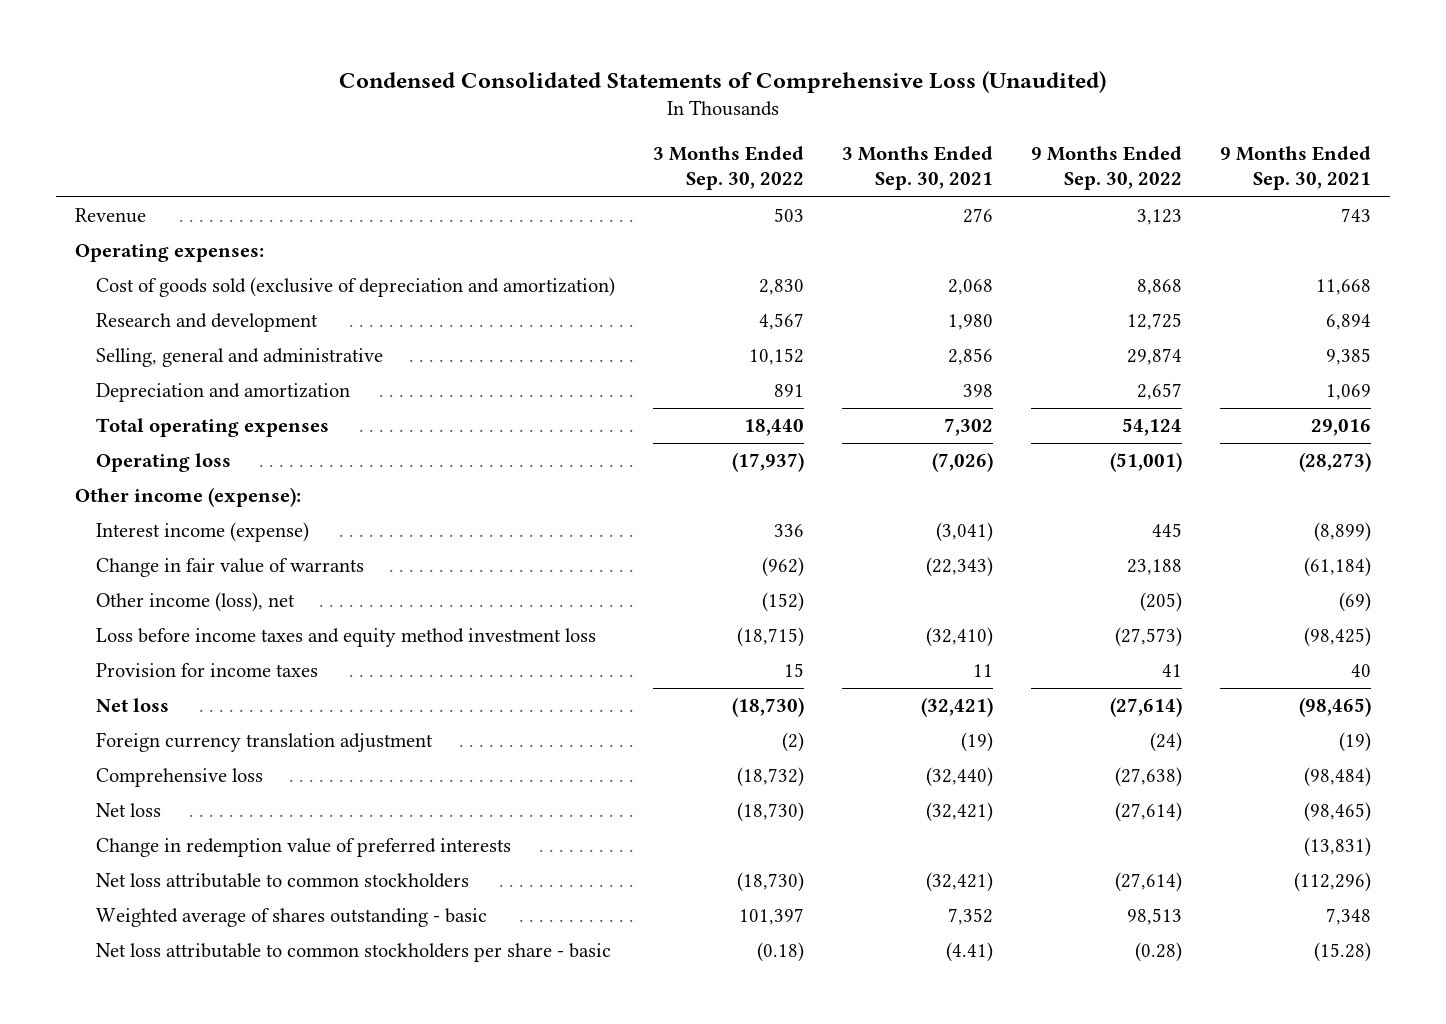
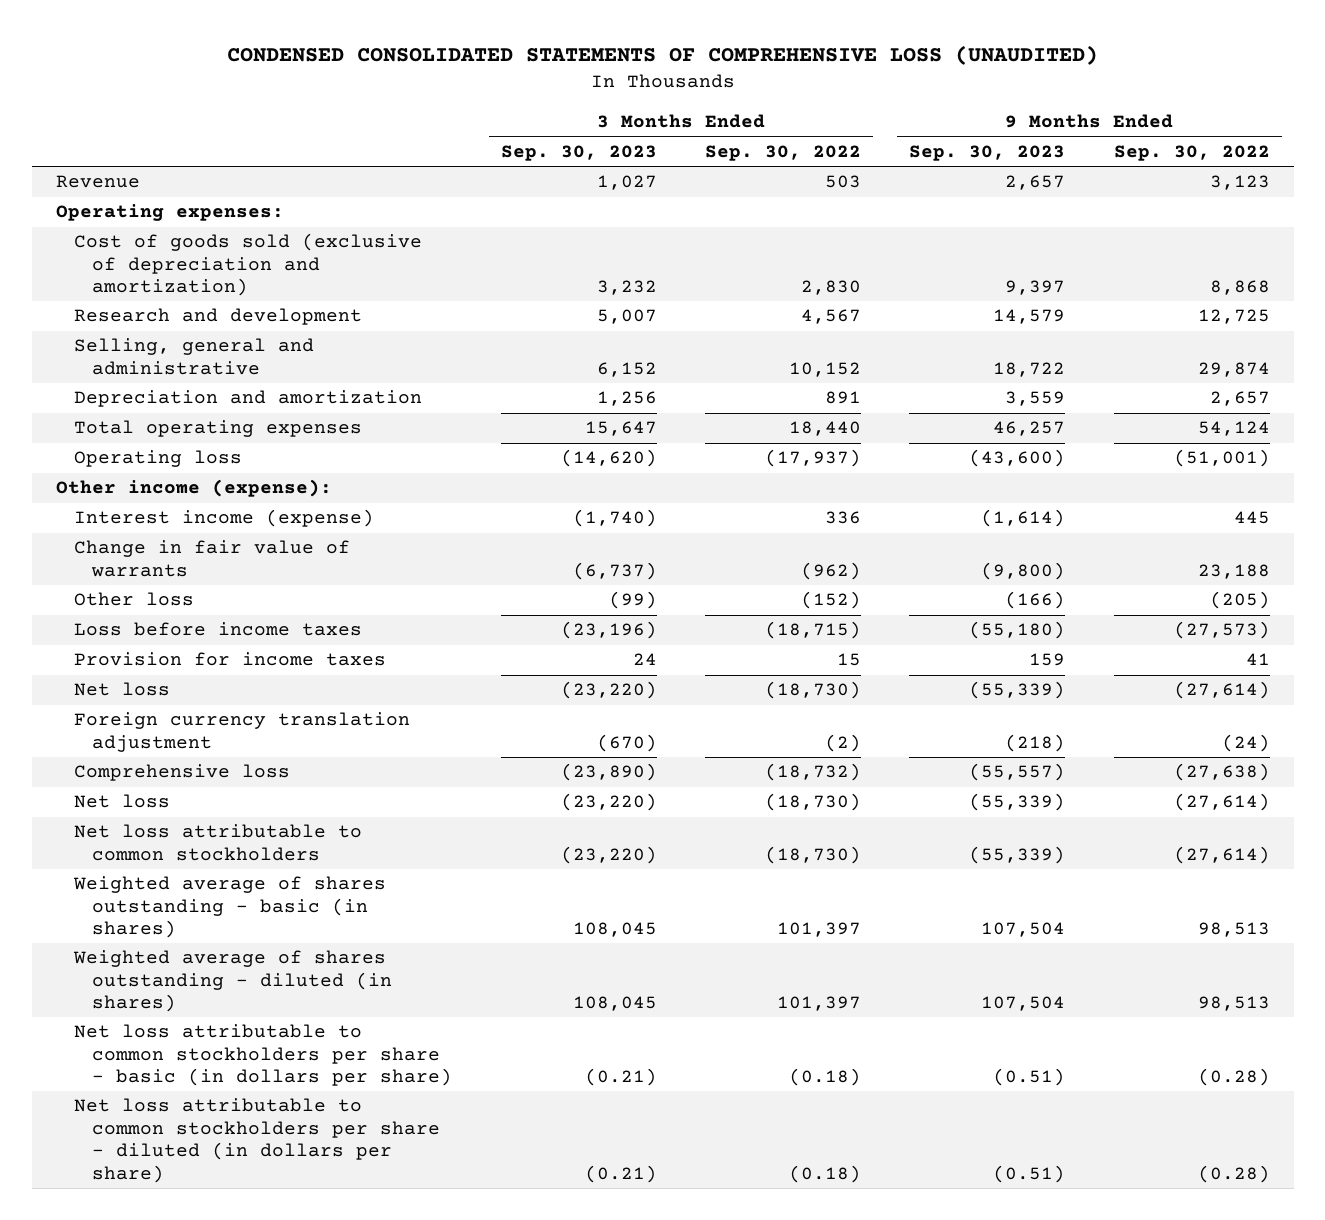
- Condensed Consolidated Statements of Comprehensive Loss (Unaudited)
+ CONDENSED CONSOLIDATED STATEMENTS OF COMPREHENSIVE LOSS (UNAUDITED)
- | 3 Months Ended Sep. 30, 2022 | 3 Months Ended Sep. 30, 2021 | 9 Months Ended Sep. 30, 2022 | 9 Months Ended Sep. 30, 2021
+ | 3 Months Ended Sep. 30, 2023 | 3 Months Ended Sep. 30, 2022 | 9 Months Ended Sep. 30, 2023 | 9 Months Ended Sep. 30, 2022
- Other income (loss), net | (152) | | (205) | (69)
- Loss before income taxes and equity method investment loss | (18,715) | (32,410) | (27,573) | (98,425)
+ Other loss | (99) | (152) | (166) | (205)
+ Loss before income taxes | (23,196) | (18,715) | (55,180) | (27,573)
- Change in redemption value of preferred interests | | | | (13,831)
- Weighted average of shares outstanding - basic | 101,397 | 7,352 | 98,513 | 7,348
- Net loss attributable to common stockholders per share - basic | (0.18) | (4.41) | (0.28) | (15.28)
+ Weighted average of shares outstanding - basic (in shares) | 108,045 | 101,397 | 107,504 | 98,513
+ Weighted average of shares outstanding - diluted (in shares) | 108,045 | 101,397 | 107,504 | 98,513
+ Net loss attributable to common stockholders per share - basic (in dollars per share) | (0.21) | (0.18) | (0.51) | (0.28)
+ Net loss attributable to common stockholders per share - diluted (in dollars per share) | (0.21) | (0.18) | (0.51) | (0.28)

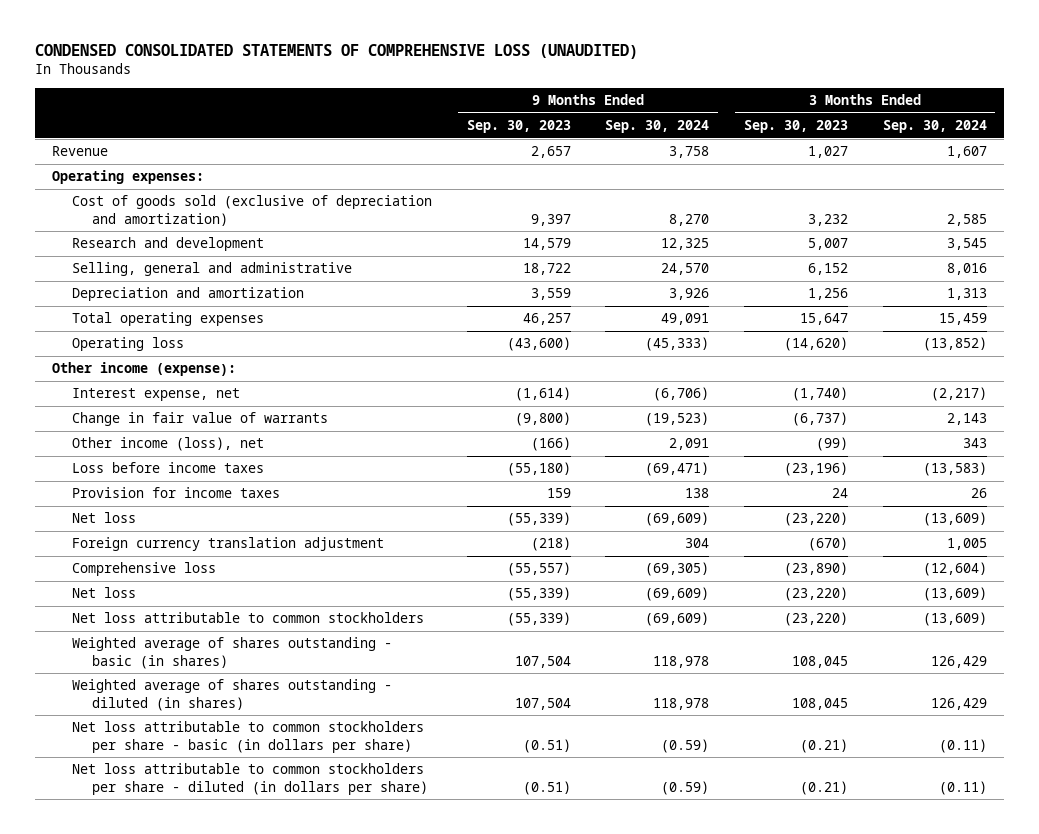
- | 3 Months Ended Sep. 30, 2023 | 3 Months Ended Sep. 30, 2022 | 9 Months Ended Sep. 30, 2023 | 9 Months Ended Sep. 30, 2022
+ | 9 Months Ended Sep. 30, 2023 | 9 Months Ended Sep. 30, 2024 | 3 Months Ended Sep. 30, 2023 | 3 Months Ended Sep. 30, 2024
- Interest income (expense) | (1,740) | 336 | (1,614) | 445
+ Interest expense, net | (1,614) | (6,706) | (1,740) | (2,217)
- Other loss | (99) | (152) | (166) | (205)
+ Other income (loss), net | (166) | 2,091 | (99) | 343

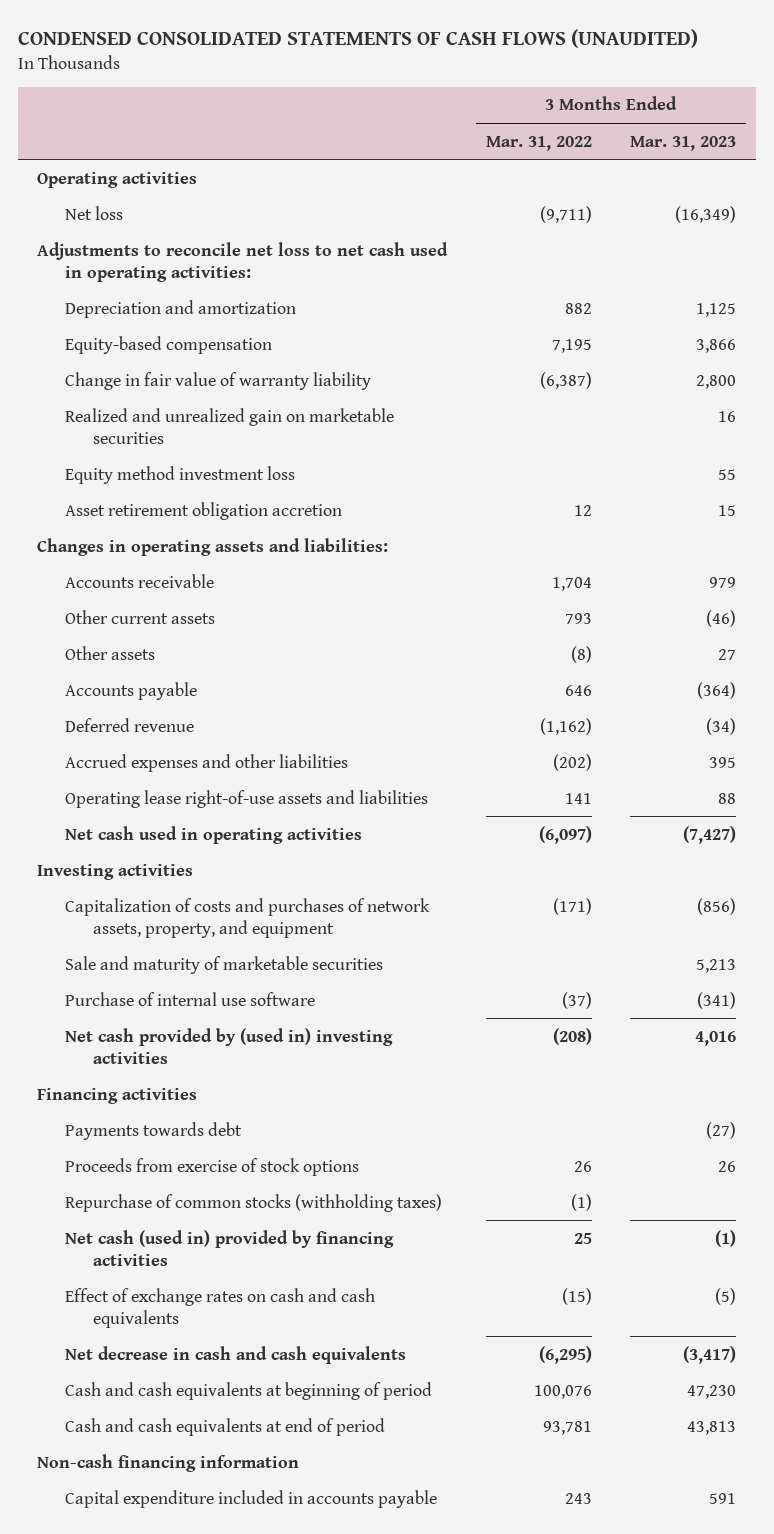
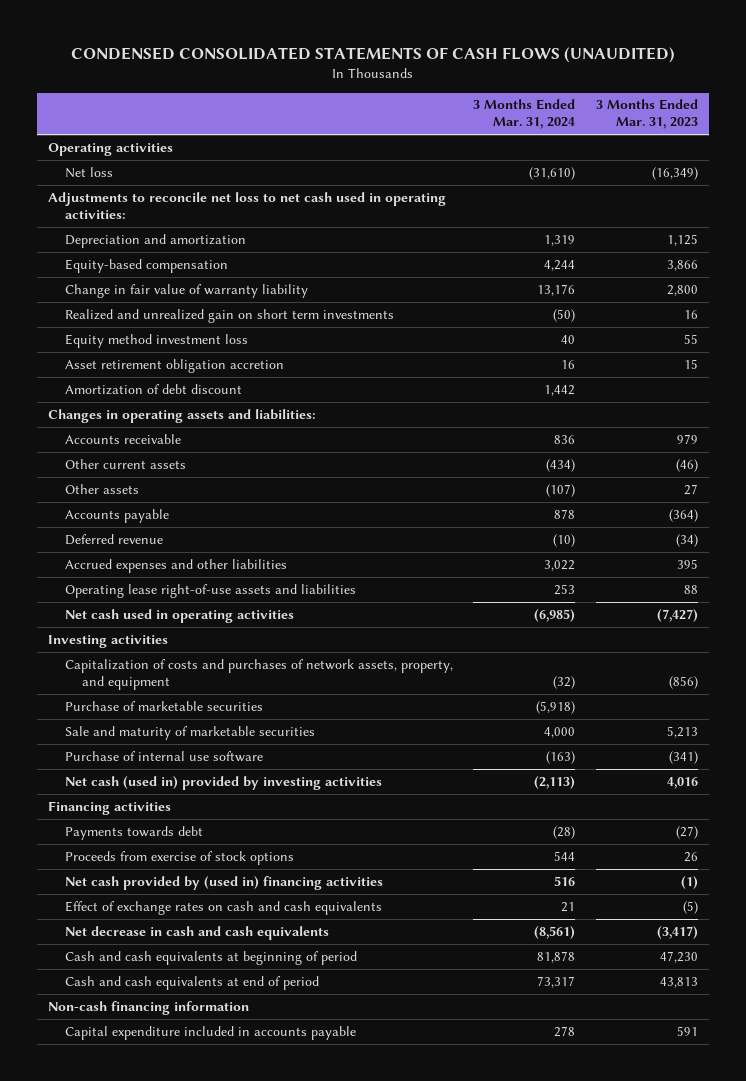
- | 3 Months Ended Mar. 31, 2022 | 3 Months Ended Mar. 31, 2023
+ | 3 Months Ended Mar. 31, 2024 | 3 Months Ended Mar. 31, 2023
- Realized and unrealized gain on marketable securities | | 16
+ Realized and unrealized gain on short term investments | (50) | 16
+ Amortization of debt discount | 1,442 |
+ Purchase of marketable securities | (5,918) |
- Net cash provided by (used in) investing activities | (208) | 4,016
+ Net cash (used in) provided by investing activities | (2,113) | 4,016
- Repurchase of common stocks (withholding taxes) | (1) |
- Net cash (used in) provided by financing activities | 25 | (1)
+ Net cash provided by (used in) financing activities | 516 | (1)

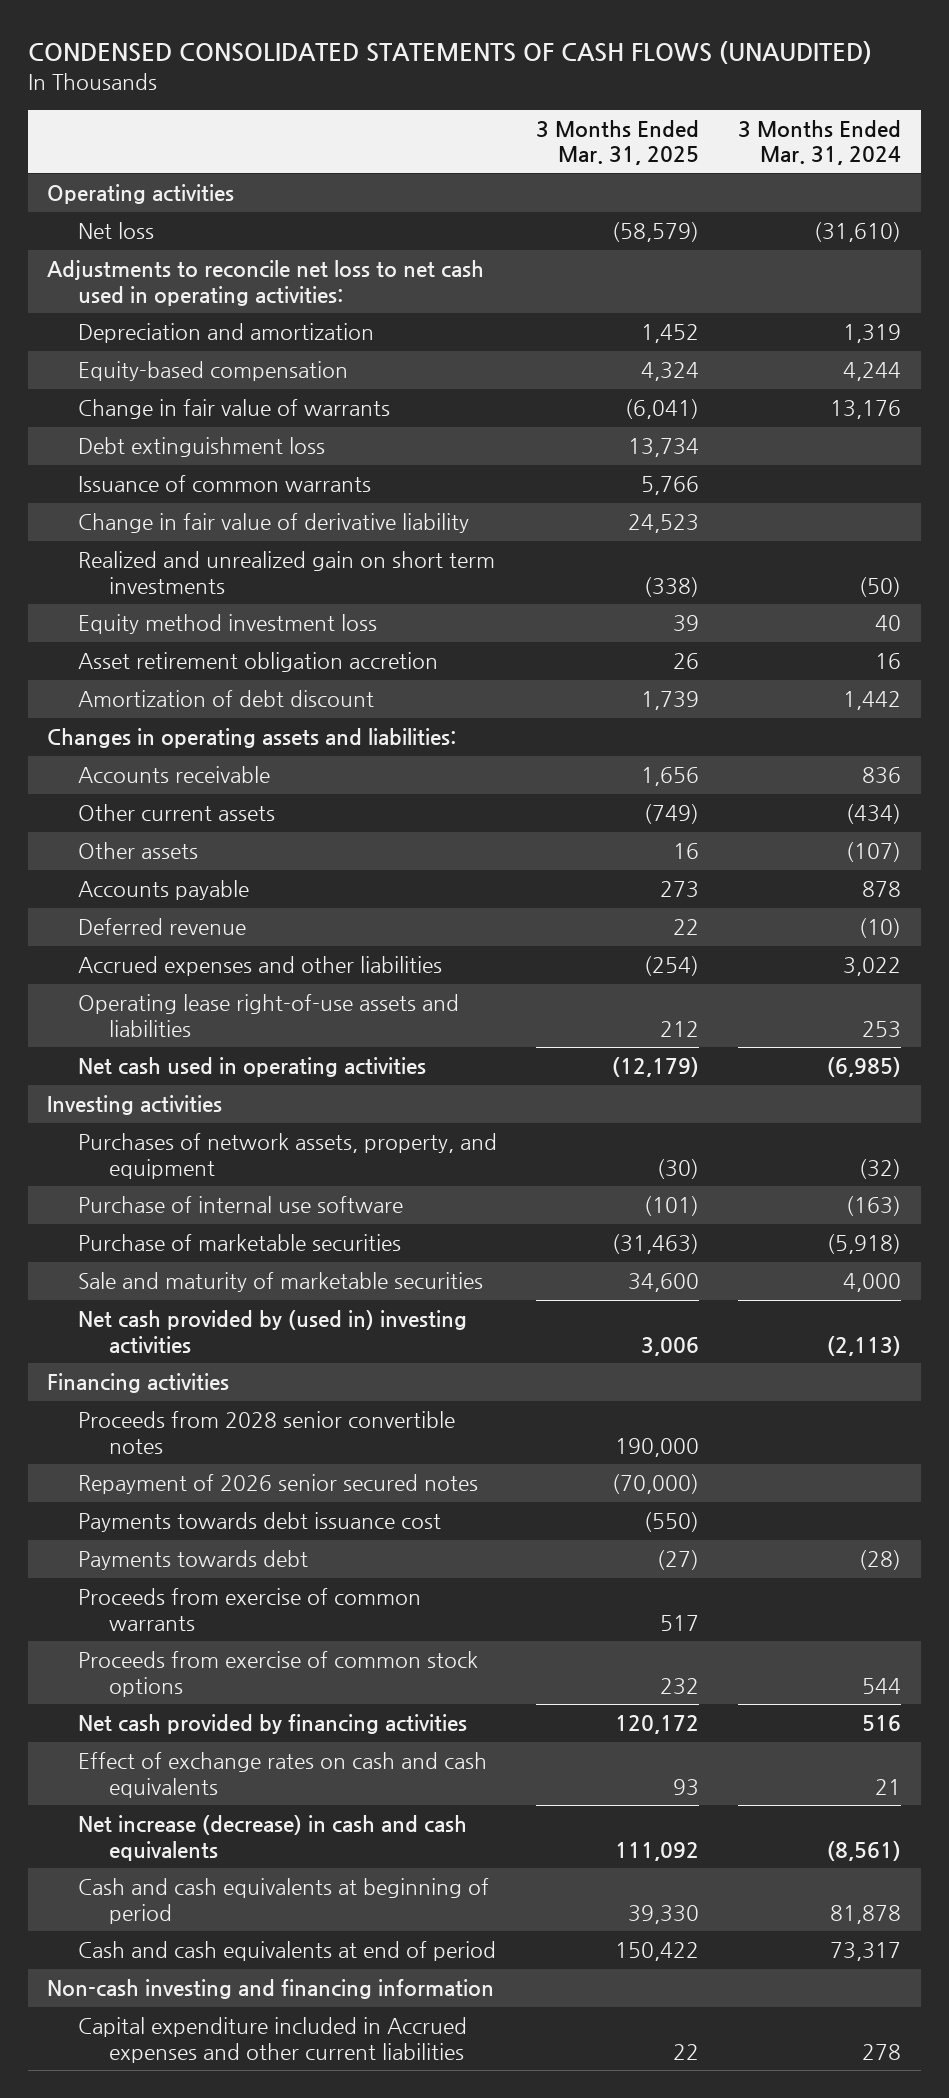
- | 3 Months Ended Mar. 31, 2024 | 3 Months Ended Mar. 31, 2023
+ | 3 Months Ended Mar. 31, 2025 | 3 Months Ended Mar. 31, 2024
- Change in fair value of warranty liability | 13,176 | 2,800
+ Change in fair value of warrants | (6,041) | 13,176
+ Debt extinguishment loss | 13,734 |
+ Issuance of common warrants | 5,766 |
+ Change in fair value of derivative liability | 24,523 |
- Capitalization of costs and purchases of network assets, property, and equipment | (32) | (856)
+ Purchases of network assets, property, and equipment | (30) | (32)
moved up: Purchase of internal use software | (101) | (163)
- Net cash (used in) provided by investing activities | (2,113) | 4,016
+ Net cash provided by (used in) investing activities | 3,006 | (2,113)
+ Proceeds from 2028 senior convertible notes | 190,000 |
+ Repayment of 2026 senior secured notes | (70,000) |
+ Payments towards debt issuance cost | (550) |
- Proceeds from exercise of stock options | 544 | 26
- Net cash provided by (used in) financing activities | 516 | (1)
+ Proceeds from exercise of common warrants | 517 |
+ Proceeds from exercise of common stock options | 232 | 544
+ Net cash provided by financing activities | 120,172 | 516
- Net decrease in cash and cash equivalents | (8,561) | (3,417)
+ Net increase (decrease) in cash and cash equivalents | 111,092 | (8,561)
- Non-cash financing information
- Capital expenditure included in accounts payable | 278 | 591
+ Non-cash investing and financing information
+ Capital expenditure included in Accrued expenses and other current liabilities | 22 | 278

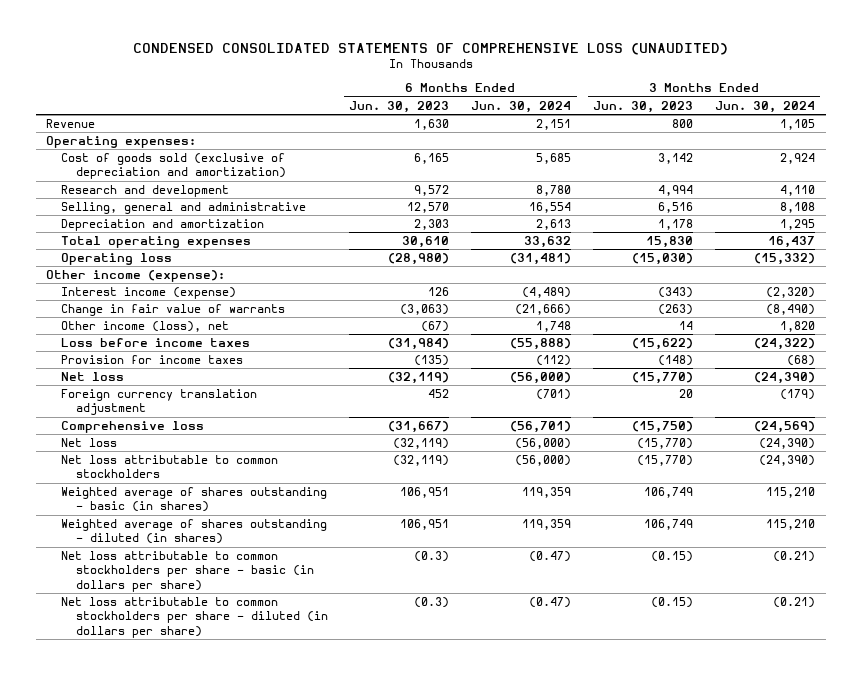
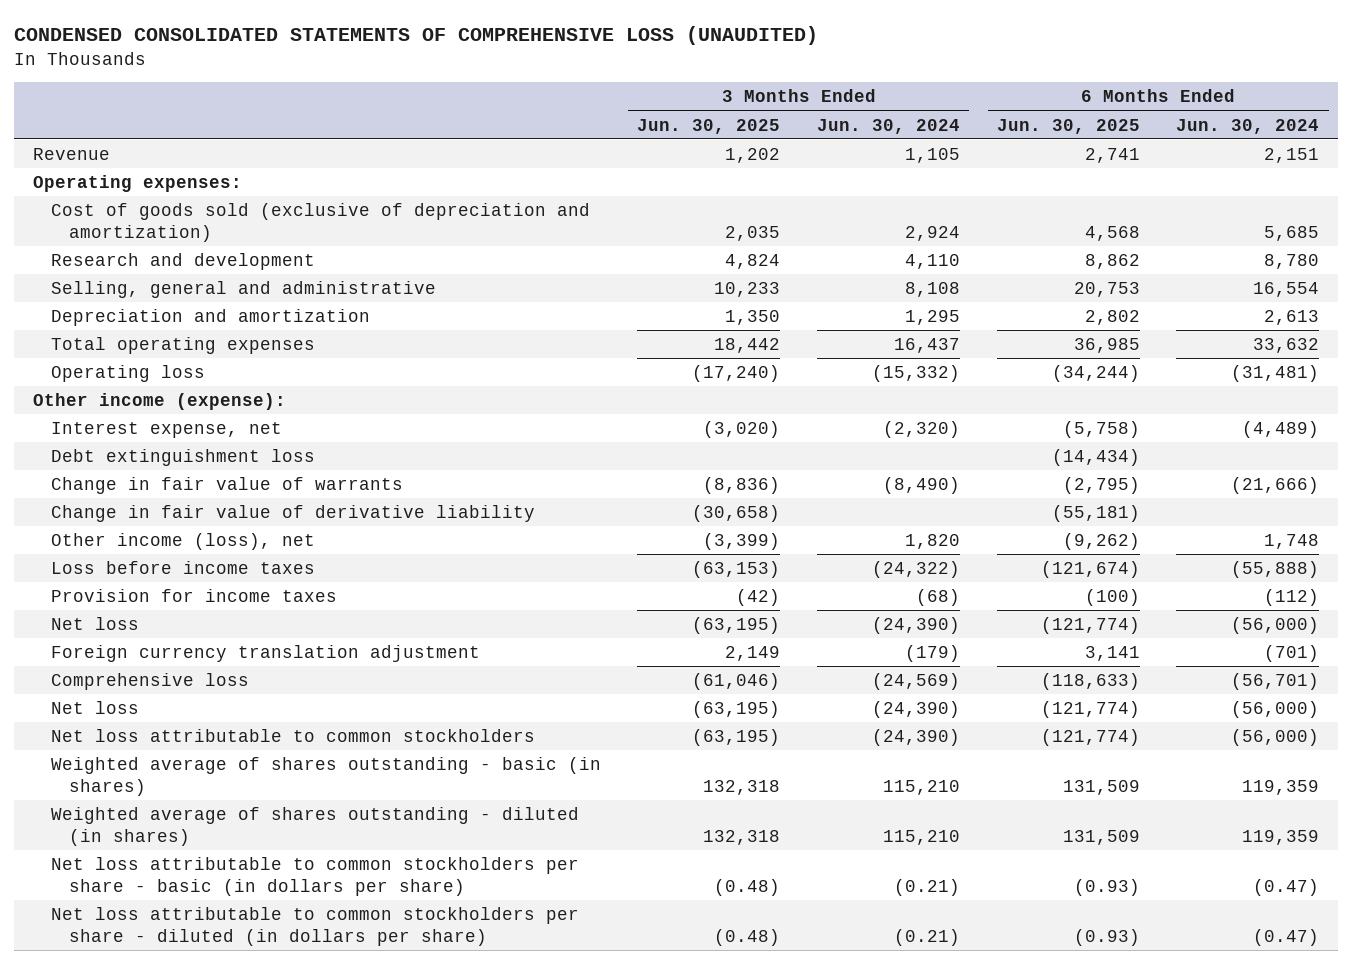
- | 6 Months Ended Jun. 30, 2023 | 6 Months Ended Jun. 30, 2024 | 3 Months Ended Jun. 30, 2023 | 3 Months Ended Jun. 30, 2024
+ | 3 Months Ended Jun. 30, 2025 | 3 Months Ended Jun. 30, 2024 | 6 Months Ended Jun. 30, 2025 | 6 Months Ended Jun. 30, 2024
- Interest income (expense) | 126 | (4,489) | (343) | (2,320)
+ Interest expense, net | (3,020) | (2,320) | (5,758) | (4,489)
+ Debt extinguishment loss | | | (14,434) |
+ Change in fair value of derivative liability | (30,658) | | (55,181) |

